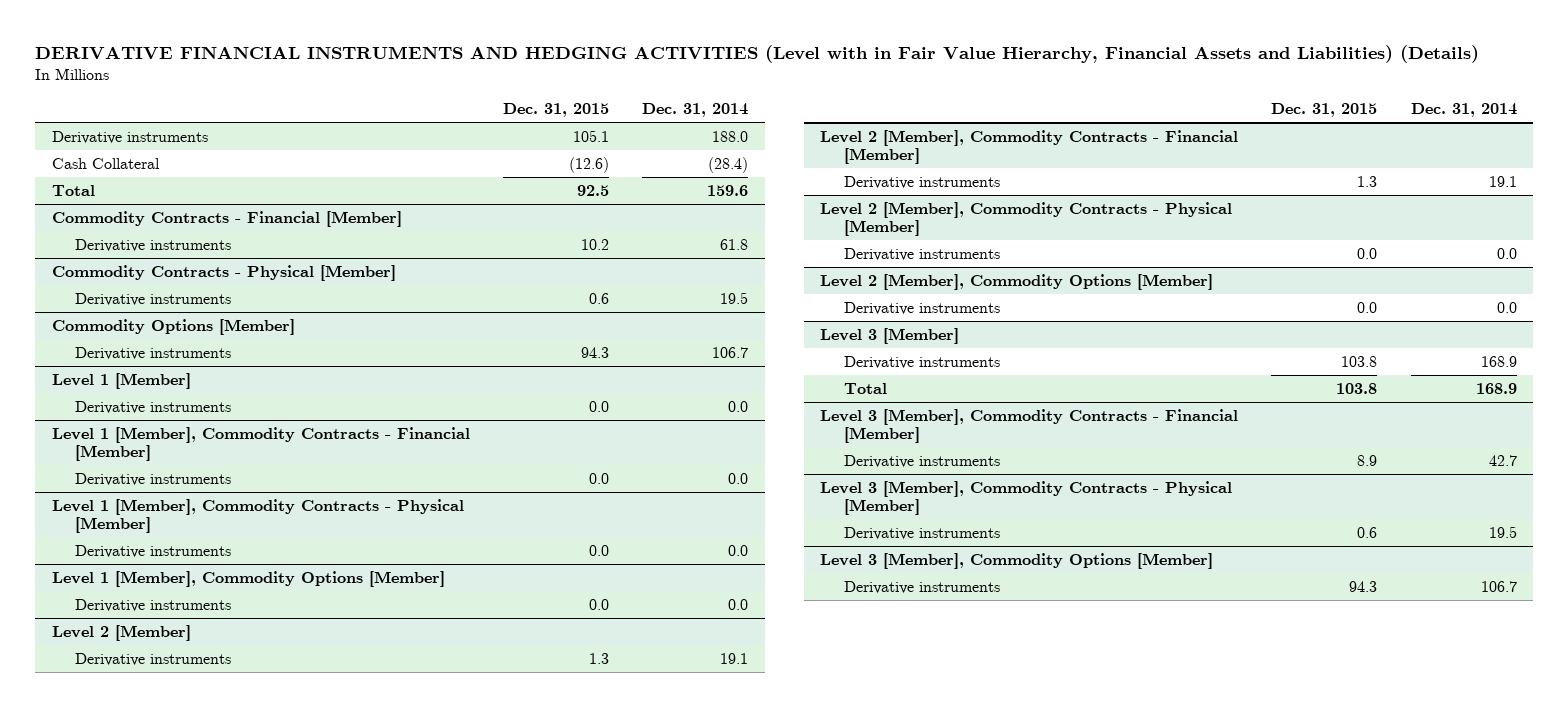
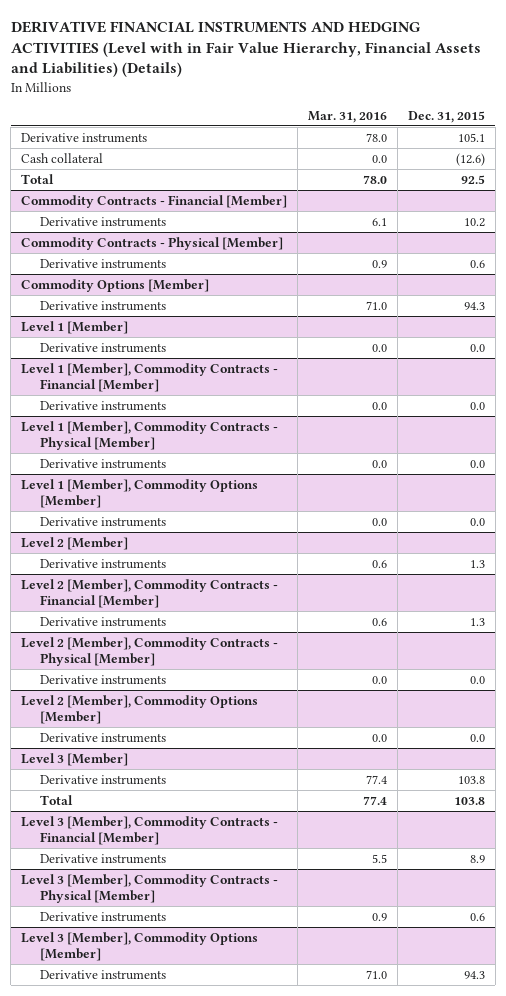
- | Dec. 31, 2015 | Dec. 31, 2014
+ | Mar. 31, 2016 | Dec. 31, 2015
- Cash Collateral | (12.6) | (28.4)
+ Cash collateral | 0.0 | (12.6)

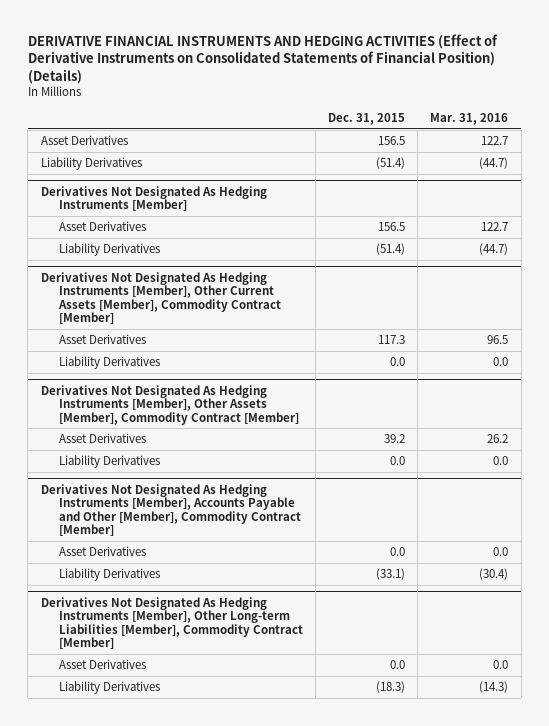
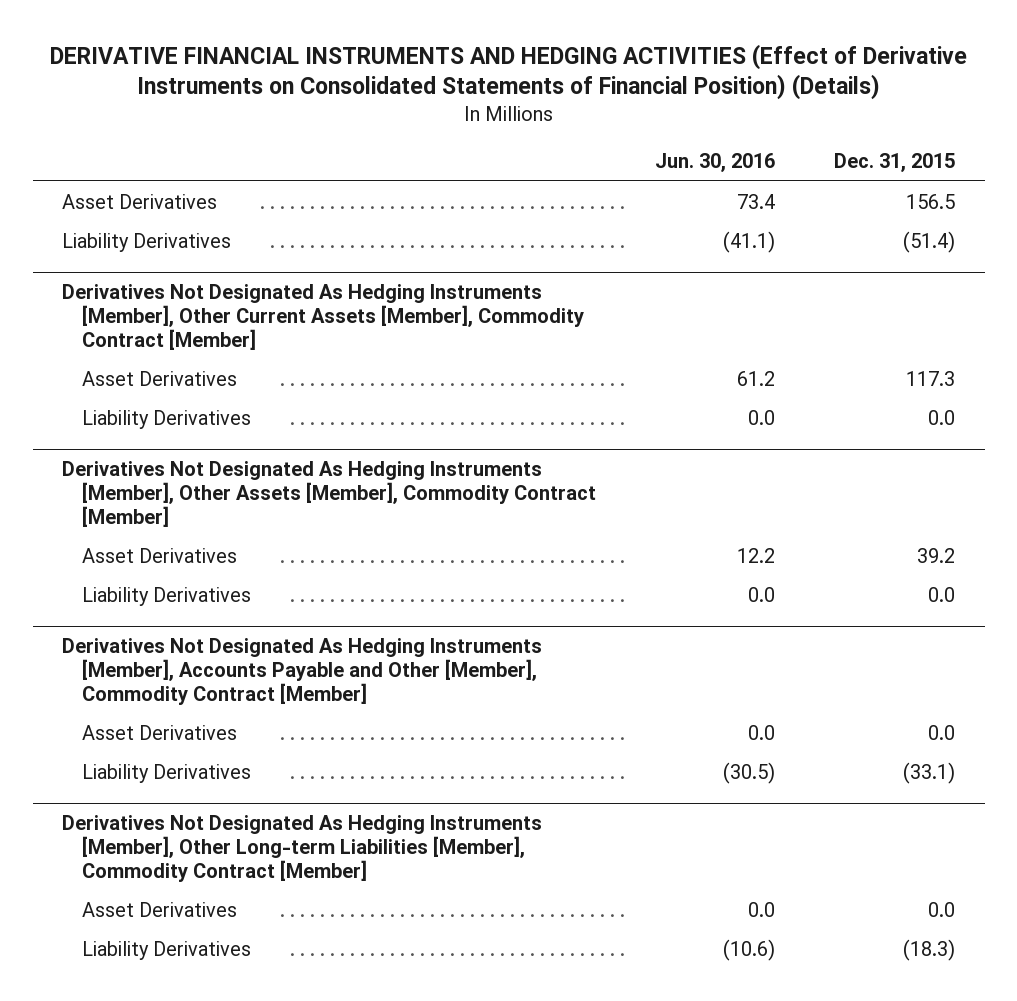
- | Dec. 31, 2015 | Mar. 31, 2016
+ | Jun. 30, 2016 | Dec. 31, 2015
- Derivatives Not Designated As Hedging Instruments [Member]
- Asset Derivatives | 156.5 | 122.7
- Liability Derivatives | (51.4) | (44.7)

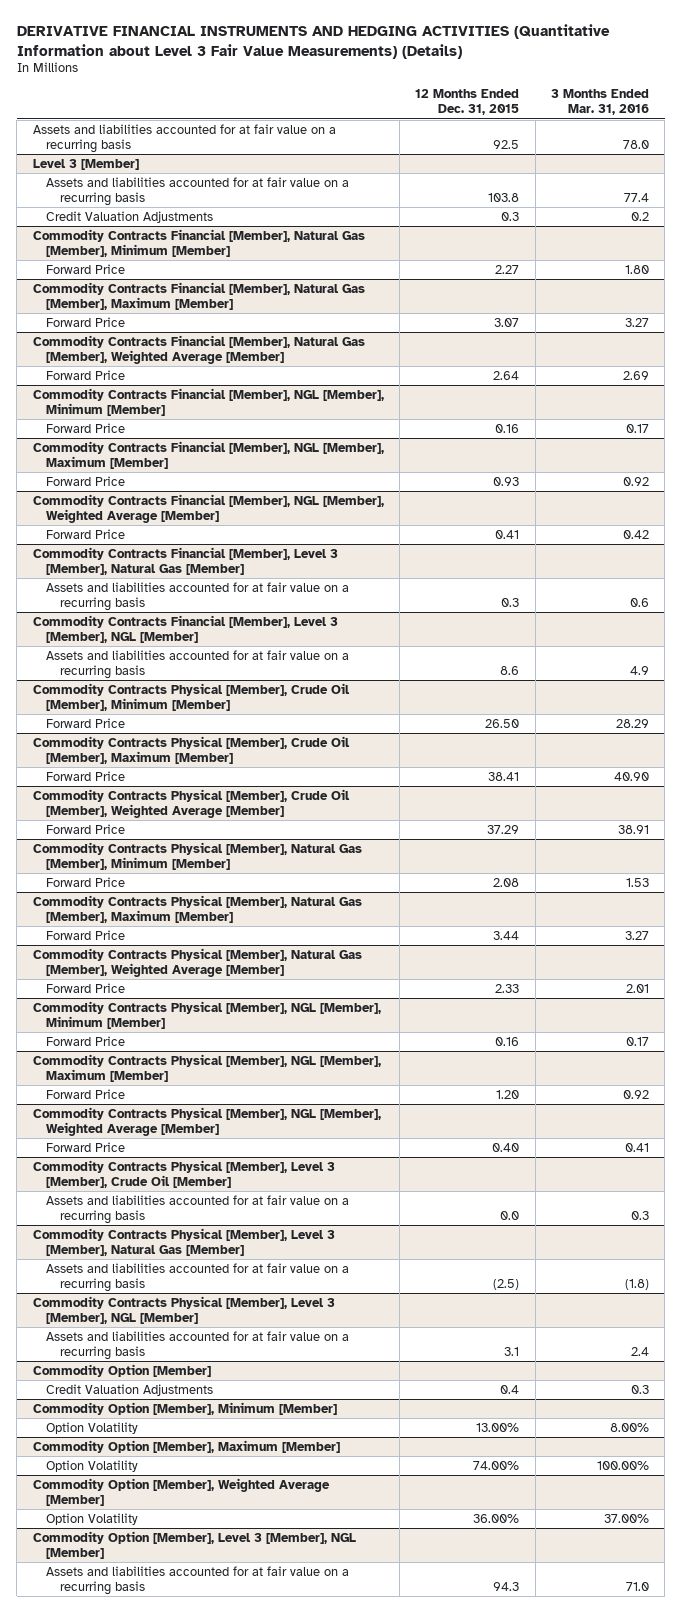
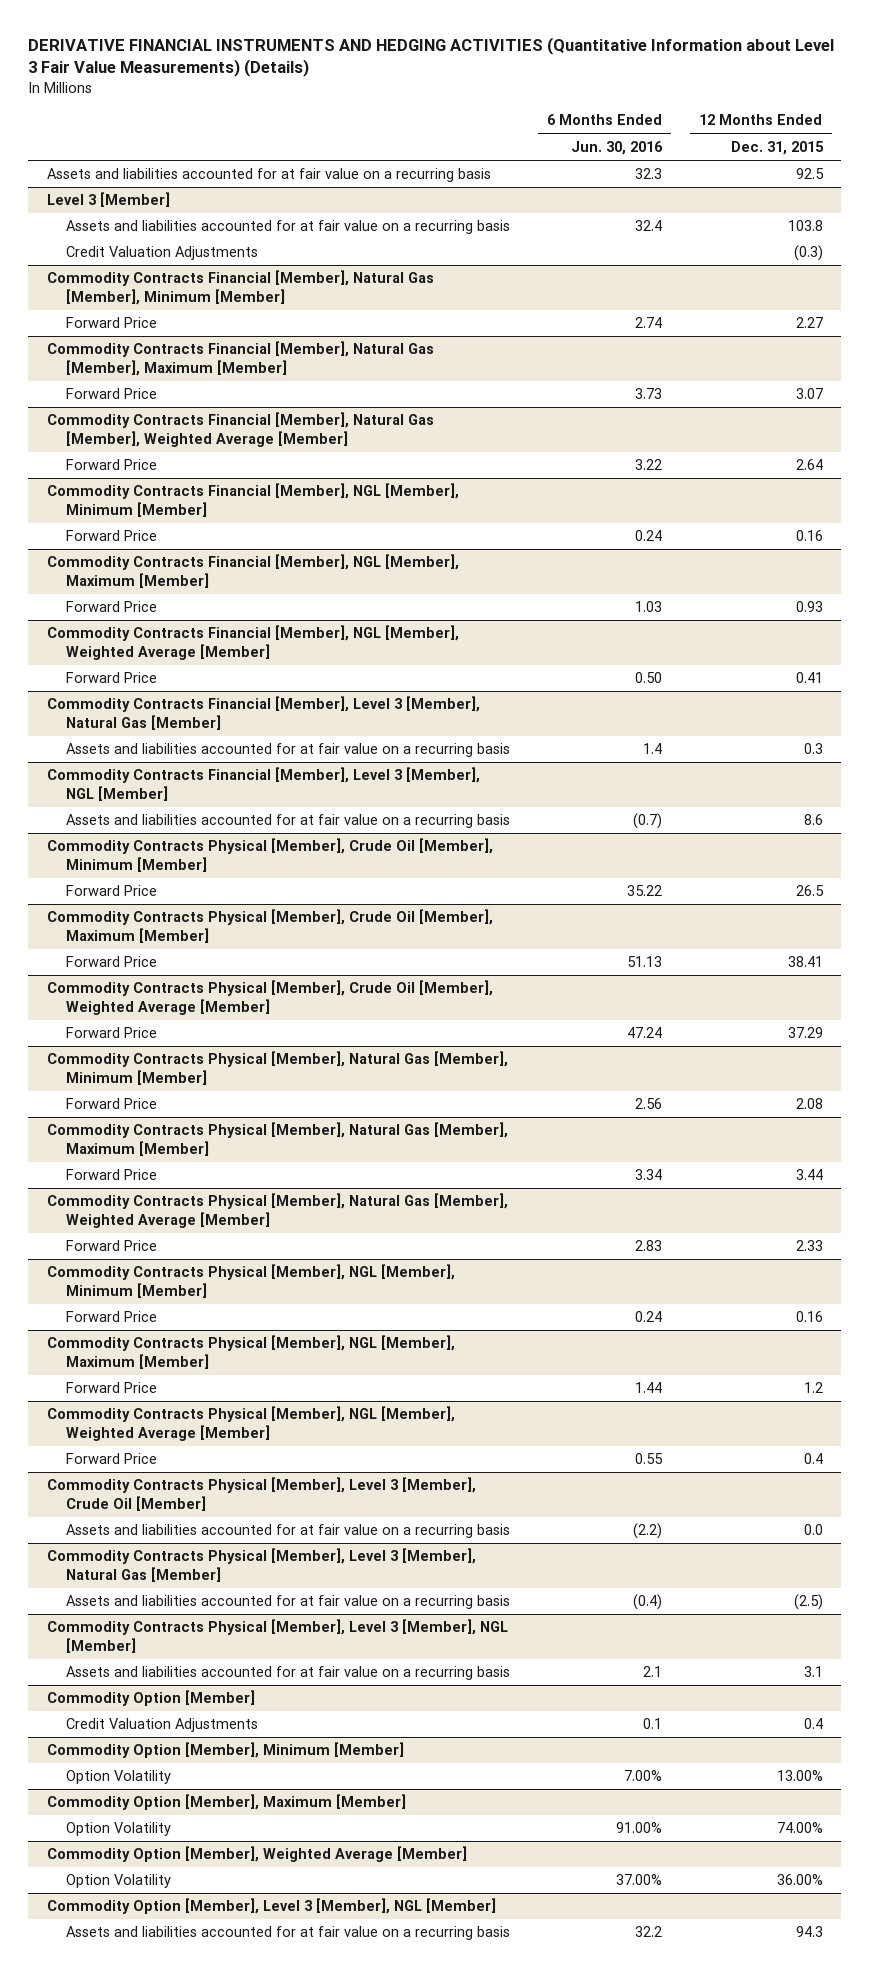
- | 12 Months Ended Dec. 31, 2015 | 3 Months Ended Mar. 31, 2016
+ | 6 Months Ended Jun. 30, 2016 | 12 Months Ended Dec. 31, 2015
@ Level 3 [Member]
- Credit Valuation Adjustments | 0.3 | 0.2
+ Credit Valuation Adjustments | | (0.3)
@ Commodity Contracts Physical [Member], Crude Oil [Member], Minimum [Member]
- Forward Price | 26.50 | 28.29
+ Forward Price | 35.22 | 26.5
@ Commodity Contracts Physical [Member], NGL [Member], Maximum [Member]
- Forward Price | 1.20 | 0.92
+ Forward Price | 1.44 | 1.2
@ Commodity Contracts Physical [Member], NGL [Member], Weighted Average [Member]
- Forward Price | 0.40 | 0.41
+ Forward Price | 0.55 | 0.4

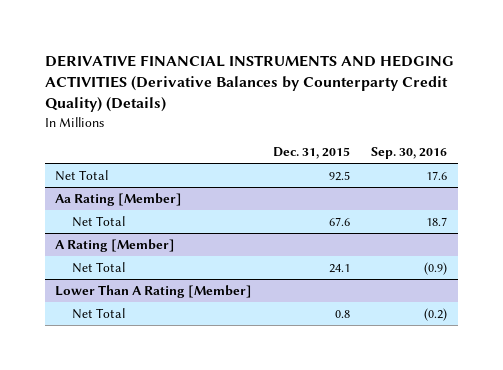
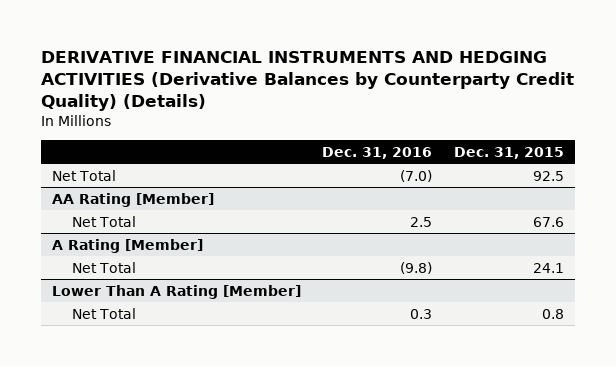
- | Dec. 31, 2015 | Sep. 30, 2016
+ | Dec. 31, 2016 | Dec. 31, 2015
- Aa Rating [Member]
+ AA Rating [Member]

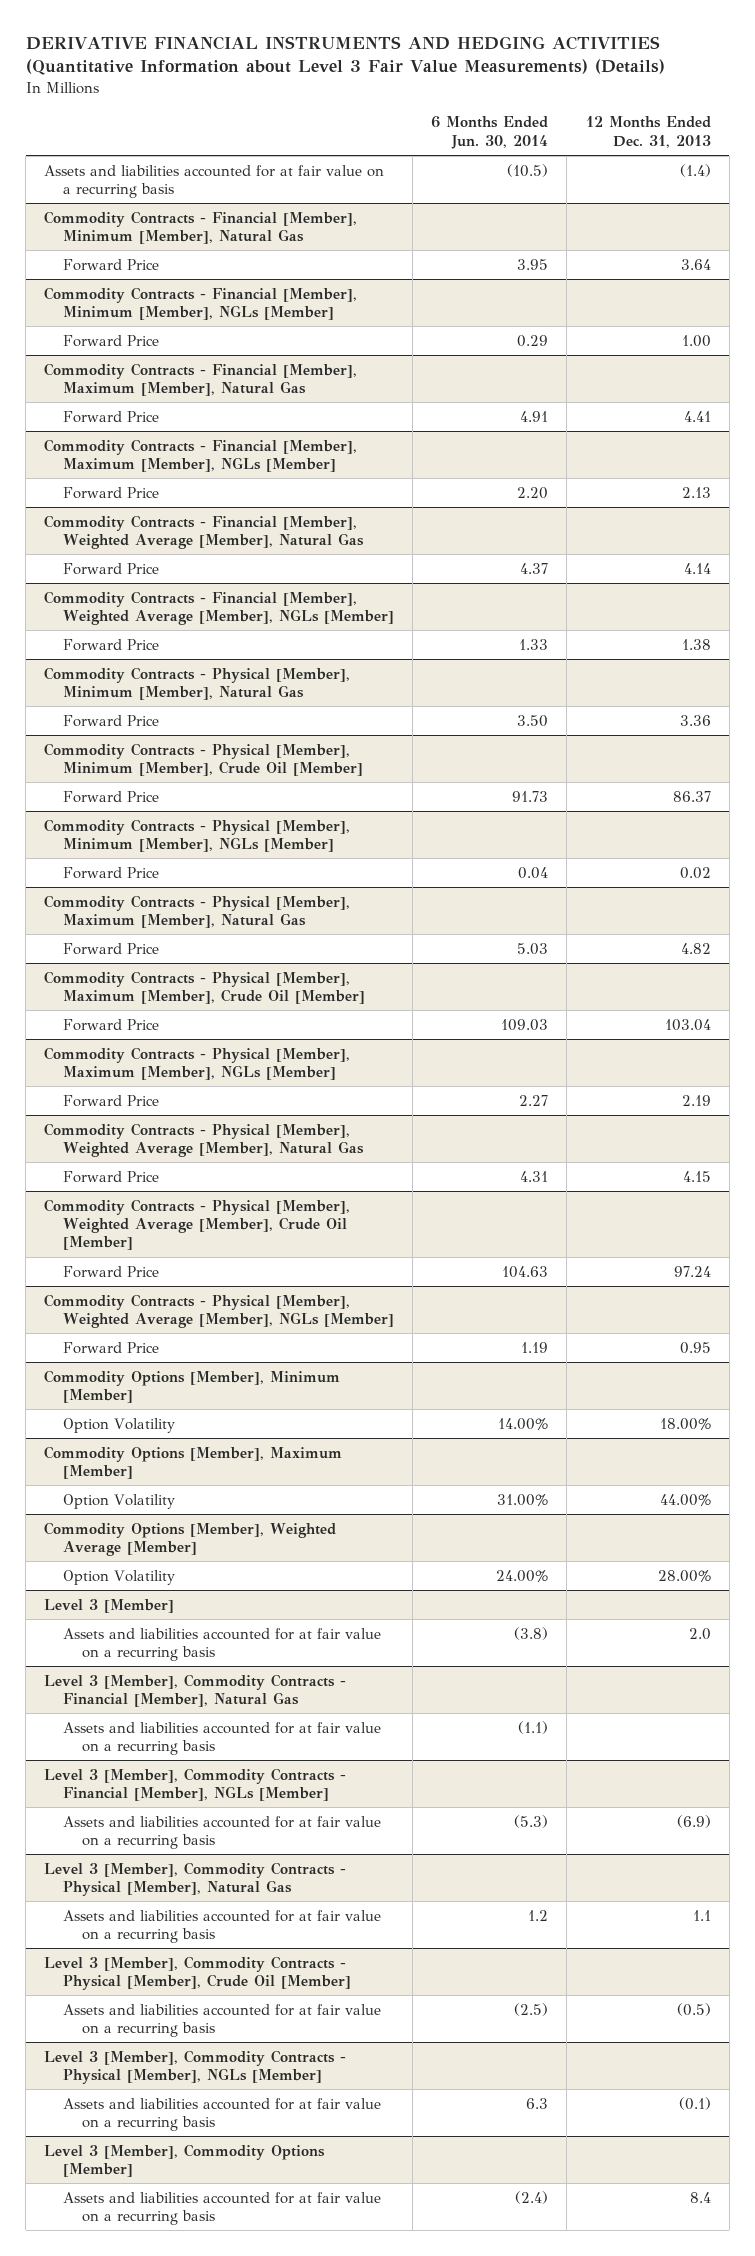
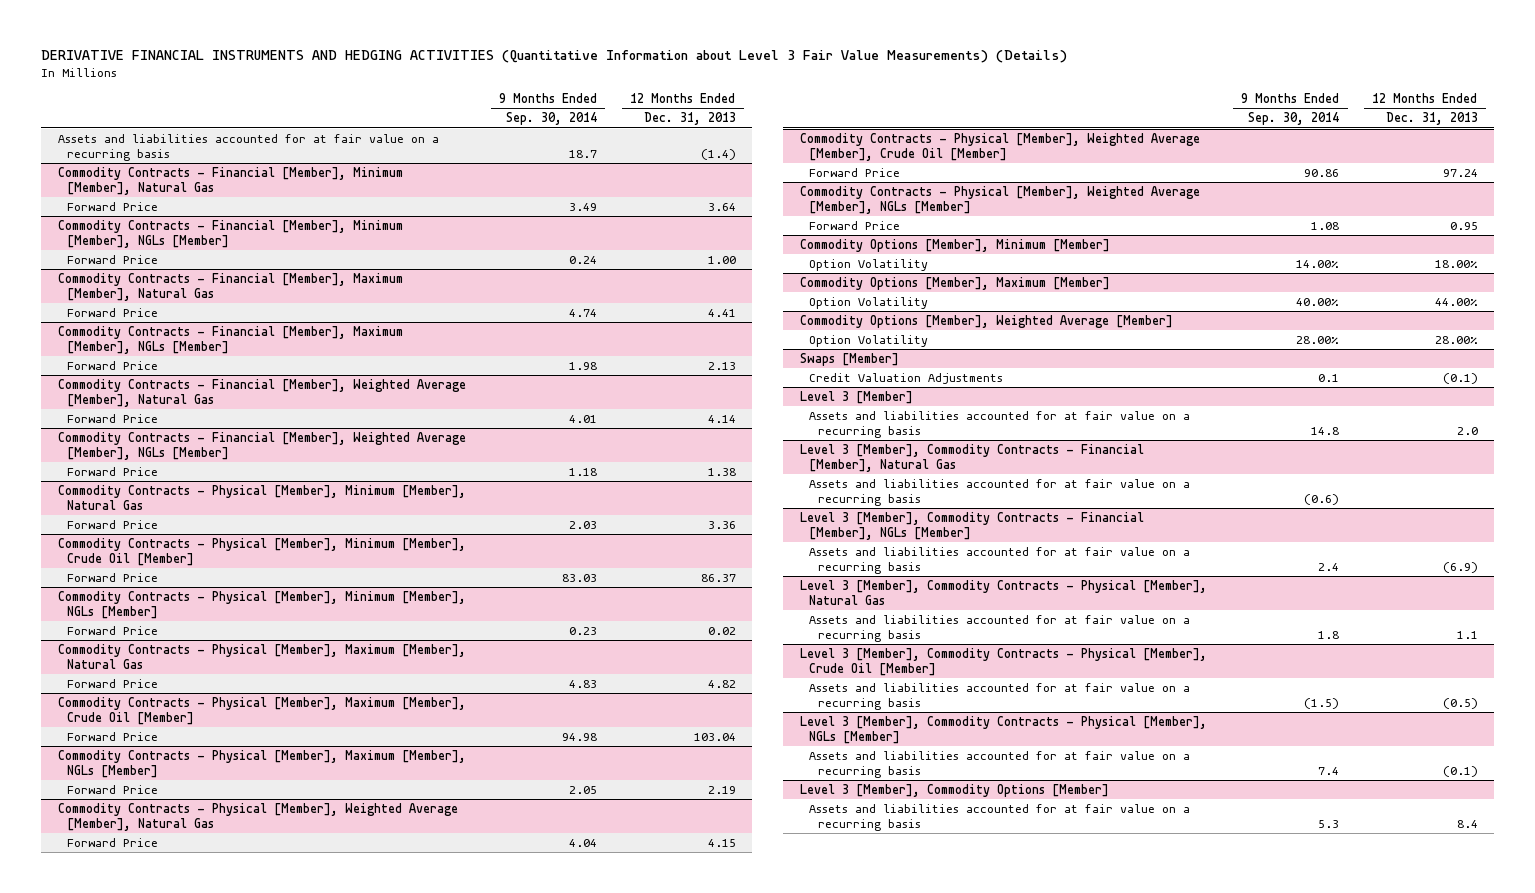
- | 6 Months Ended Jun. 30, 2014 | 12 Months Ended Dec. 31, 2013
+ | 9 Months Ended Sep. 30, 2014 | 12 Months Ended Dec. 31, 2013
+ Swaps [Member]
+ Credit Valuation Adjustments | 0.1 | (0.1)

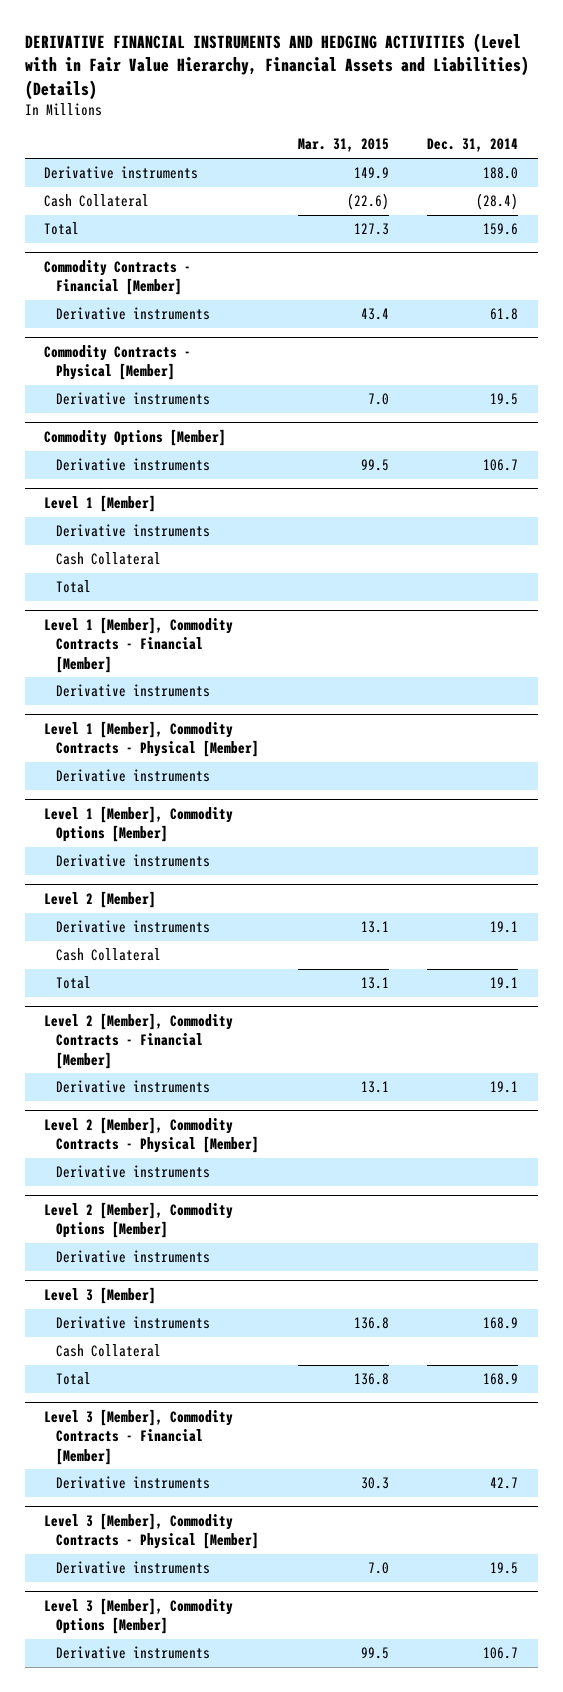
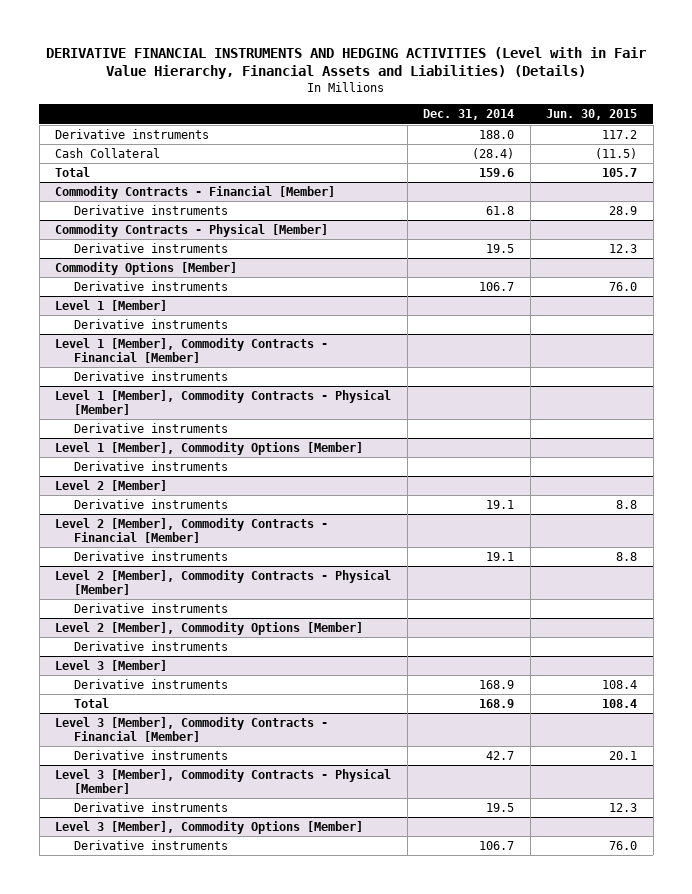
- | Mar. 31, 2015 | Dec. 31, 2014
+ | Dec. 31, 2014 | Jun. 30, 2015
@ Level 1 [Member]
- Cash Collateral
- Total
@ Level 2 [Member]
- Cash Collateral
- Total | 13.1 | 19.1
@ Level 3 [Member]
- Cash Collateral

